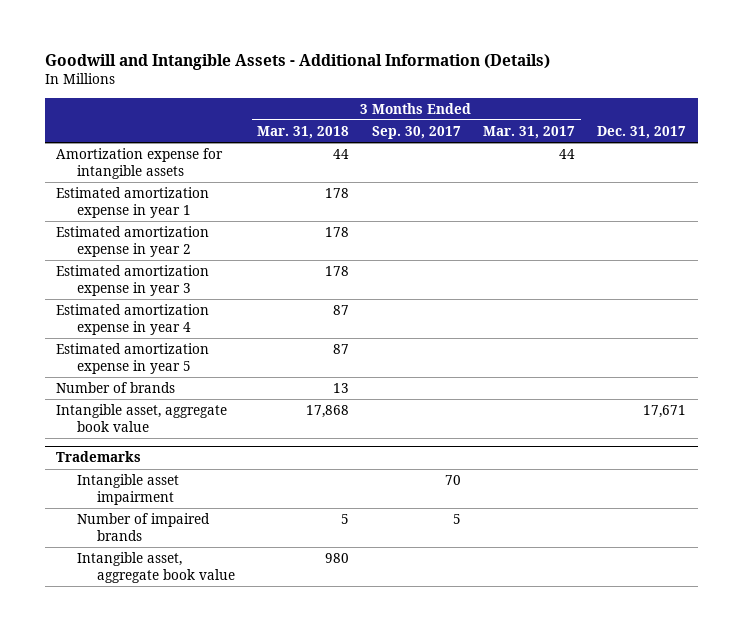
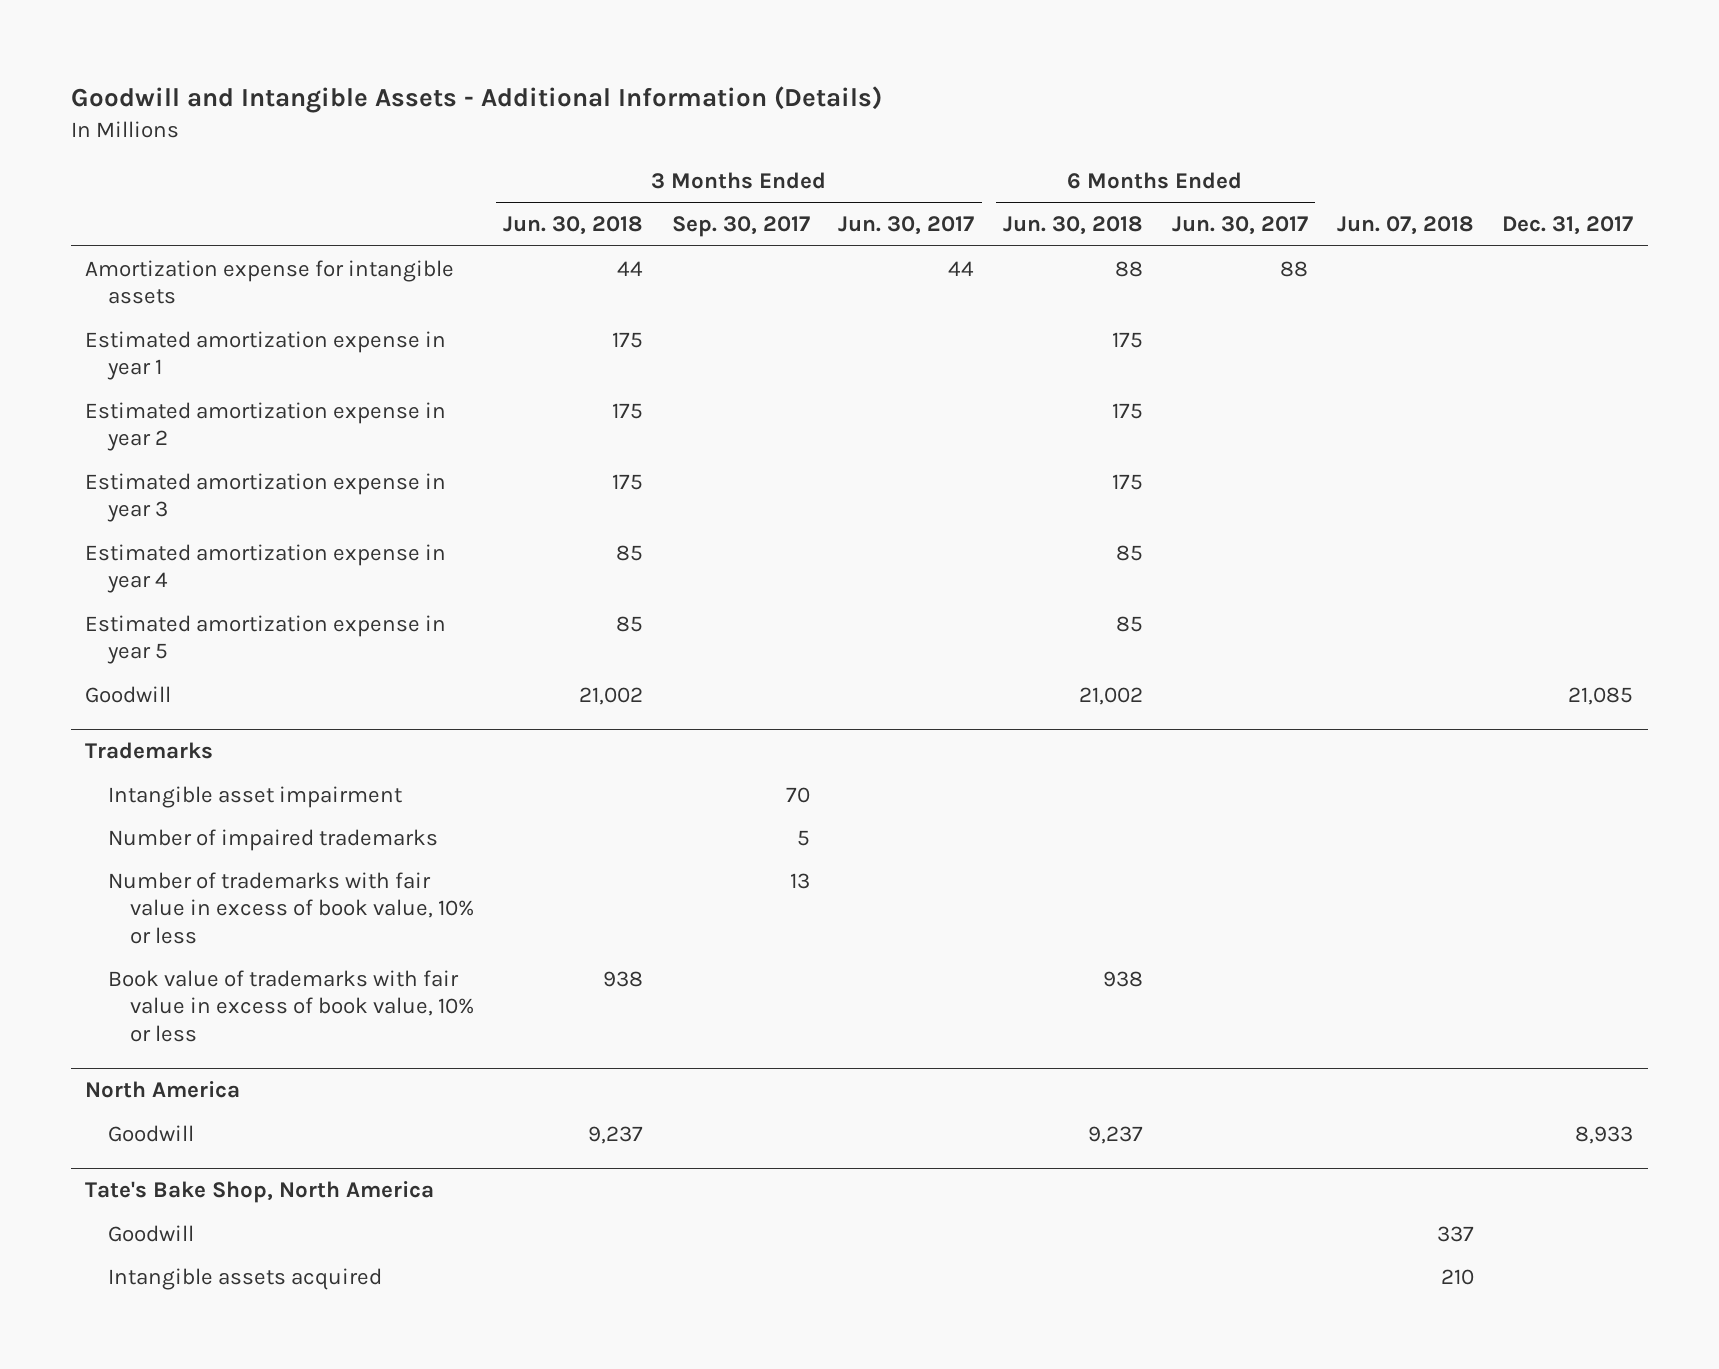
- | 3 Months Ended Mar. 31, 2018 | 3 Months Ended Sep. 30, 2017 | 3 Months Ended Mar. 31, 2017 | Dec. 31, 2017
+ | 3 Months Ended Jun. 30, 2018 | 3 Months Ended Sep. 30, 2017 | 3 Months Ended Jun. 30, 2017 | 6 Months Ended Jun. 30, 2018 | 6 Months Ended Jun. 30, 2017 | Jun. 07, 2018 | Dec. 31, 2017
- Number of brands | 13 | | |
- Intangible asset, aggregate book value | 17,868 | | | 17,671
+ Goodwill | 21,002 | | | 21,002 | | | 21,085
@ Trademarks
- Number of impaired brands | 5 | 5 | |
- Intangible asset, aggregate book value | 980 | | |
+ Number of impaired trademarks | | 5 | | | | |
+ Number of trademarks with fair value in excess of book value, 10% or less | | 13 | | | | |
+ Book value of trademarks with fair value in excess of book value, 10% or less | 938 | | | 938 | | |
+ North America
+ Goodwill | 9,237 | | | 9,237 | | | 8,933
+ Tate's Bake Shop, North America
+ Goodwill | | | | | | 337 |
+ Intangible assets acquired | | | | | | 210 |

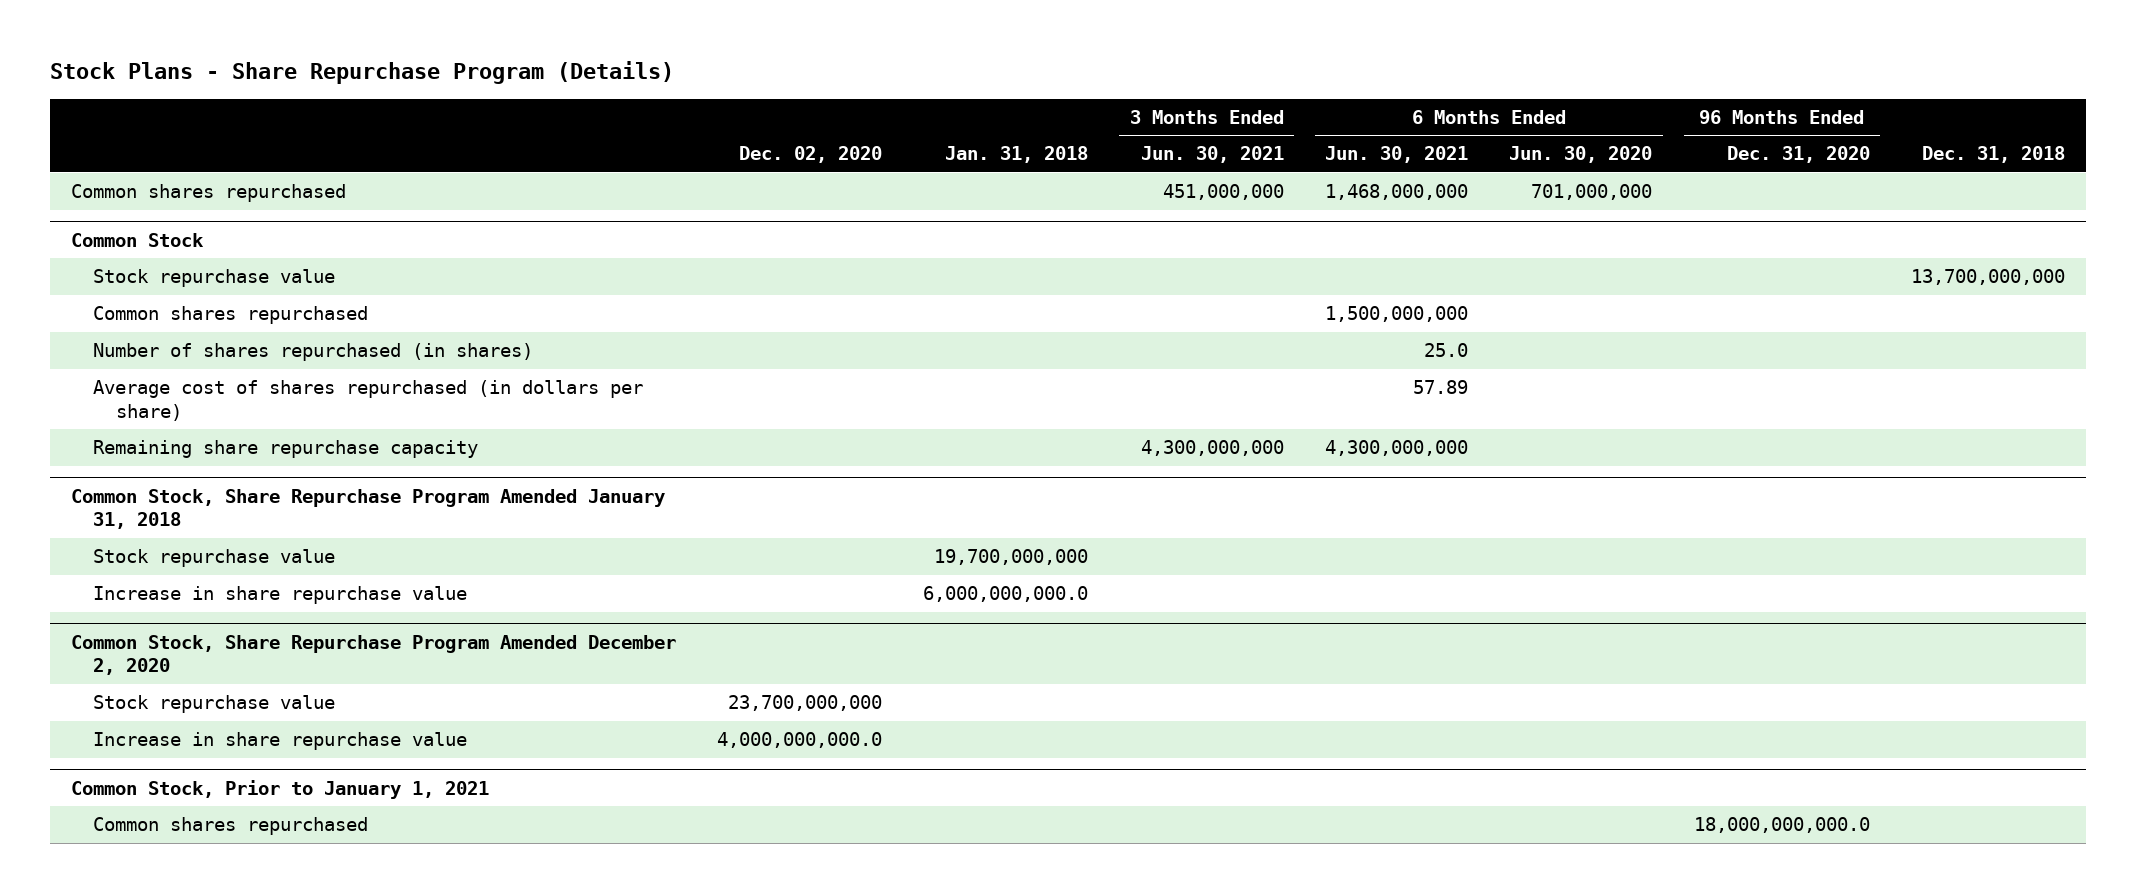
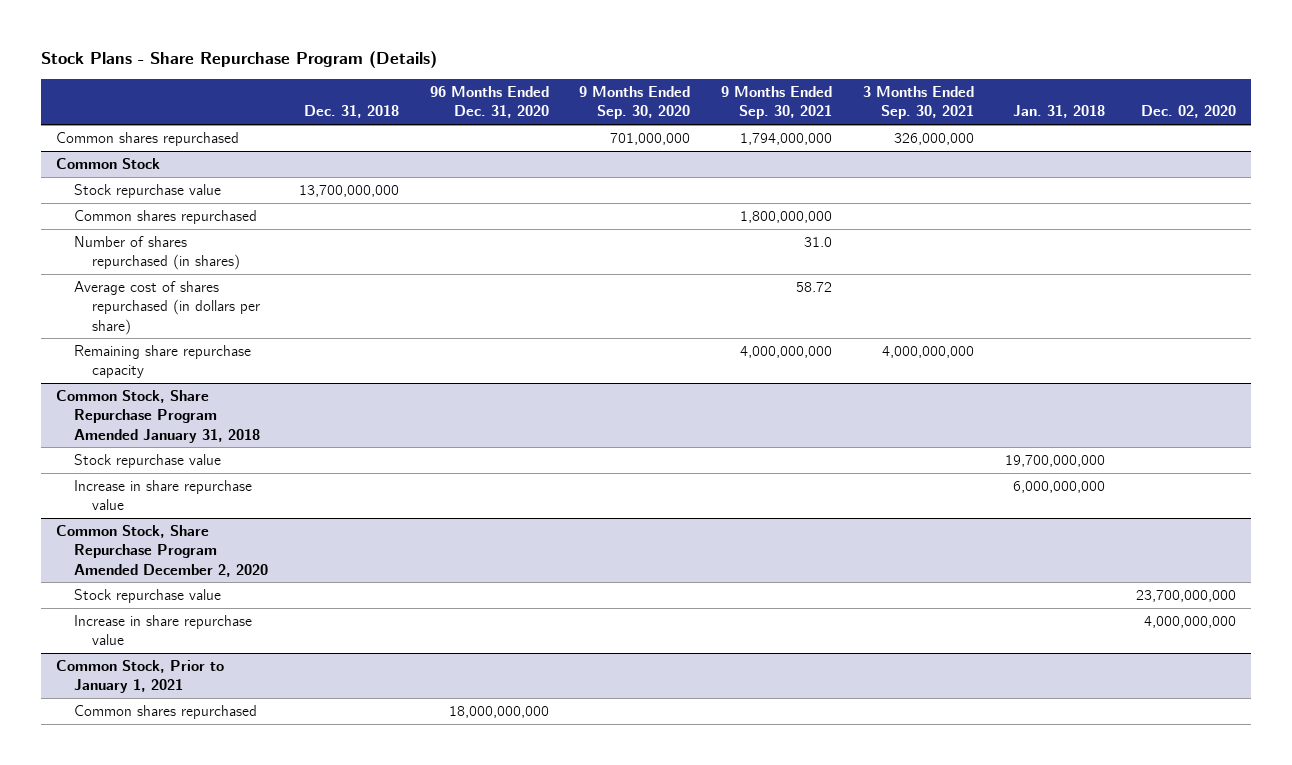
- | Dec. 02, 2020 | Jan. 31, 2018 | 3 Months Ended Jun. 30, 2021 | 6 Months Ended Jun. 30, 2021 | 6 Months Ended Jun. 30, 2020 | 96 Months Ended Dec. 31, 2020 | Dec. 31, 2018
+ | Dec. 31, 2018 | 96 Months Ended Dec. 31, 2020 | 9 Months Ended Sep. 30, 2020 | 9 Months Ended Sep. 30, 2021 | 3 Months Ended Sep. 30, 2021 | Jan. 31, 2018 | Dec. 02, 2020
@ Common Stock, Share Repurchase Program Amended January 31, 2018
- Increase in share repurchase value | | 6,000,000,000.0 | | | | |
+ Increase in share repurchase value | | | | | | 6,000,000,000 |
@ Common Stock, Share Repurchase Program Amended December 2, 2020
- Increase in share repurchase value | 4,000,000,000.0 | | | | | |
+ Increase in share repurchase value | | | | | | | 4,000,000,000
@ Common Stock, Prior to January 1, 2021
- Common shares repurchased | | | | | | 18,000,000,000.0 |
+ Common shares repurchased | | 18,000,000,000 | | | | |

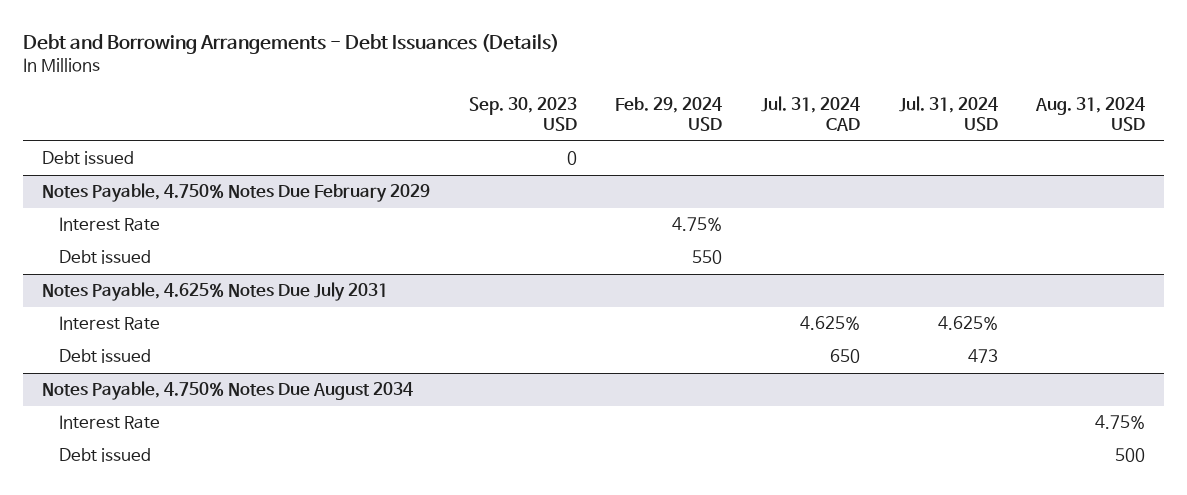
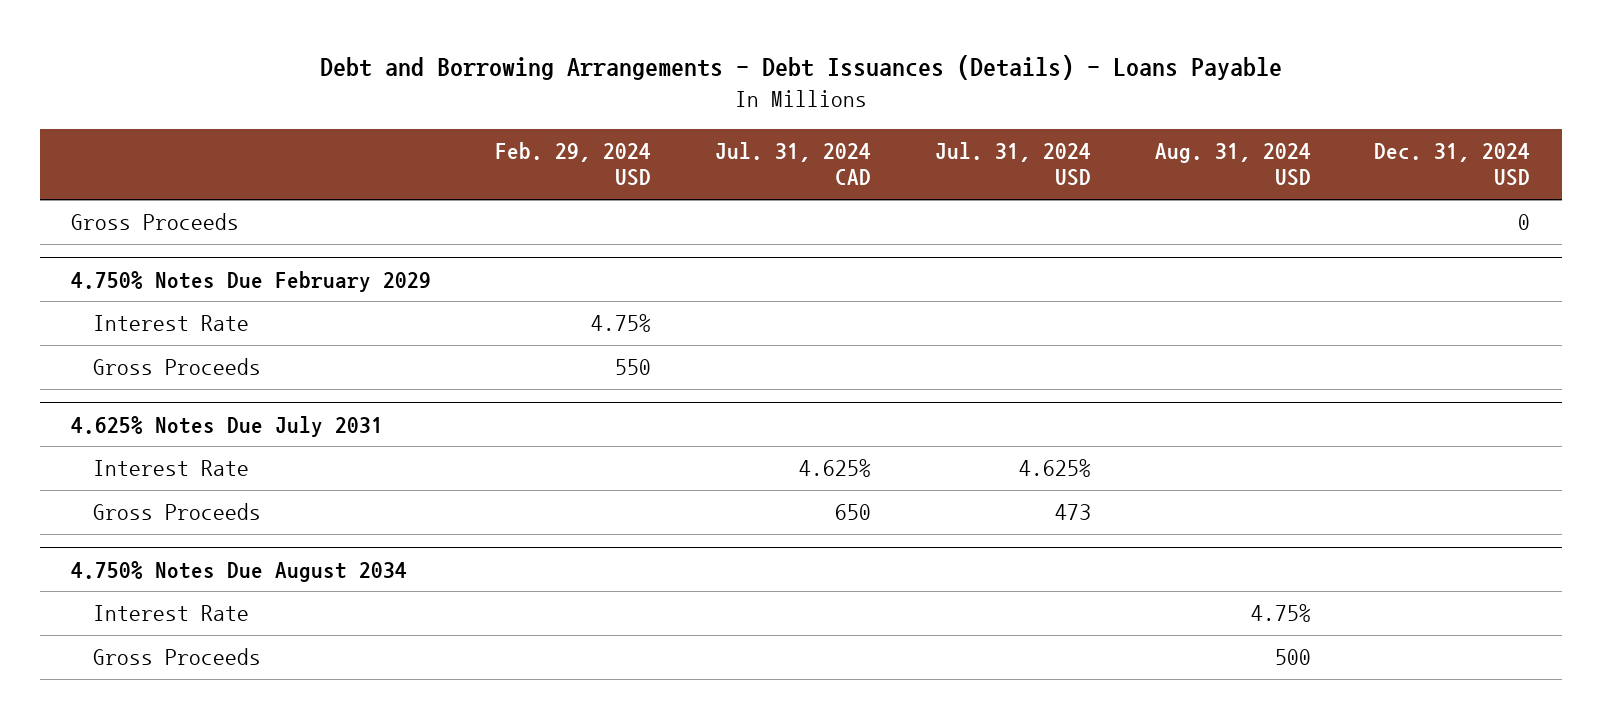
- Debt and Borrowing Arrangements - Debt Issuances (Details)
+ Debt and Borrowing Arrangements - Debt Issuances (Details) - Loans Payable
- | Sep. 30, 2023 USD | Feb. 29, 2024 USD | Jul. 31, 2024 CAD | Jul. 31, 2024 USD | Aug. 31, 2024 USD
+ | Feb. 29, 2024 USD | Jul. 31, 2024 CAD | Jul. 31, 2024 USD | Aug. 31, 2024 USD | Dec. 31, 2024 USD
- Debt issued | 0 | | | |
- Notes Payable, 4.750% Notes Due February 2029
+ Gross Proceeds | | | | | 0
+ 4.750% Notes Due February 2029
- Debt issued | | 550 | | |
- Notes Payable, 4.625% Notes Due July 2031
+ Gross Proceeds | 550 | | | |
+ 4.625% Notes Due July 2031
- Debt issued | | | 650 | 473 |
- Notes Payable, 4.750% Notes Due August 2034
+ Gross Proceeds | | 650 | 473 | |
+ 4.750% Notes Due August 2034
- Debt issued | | | | | 500
+ Gross Proceeds | | | | 500 |

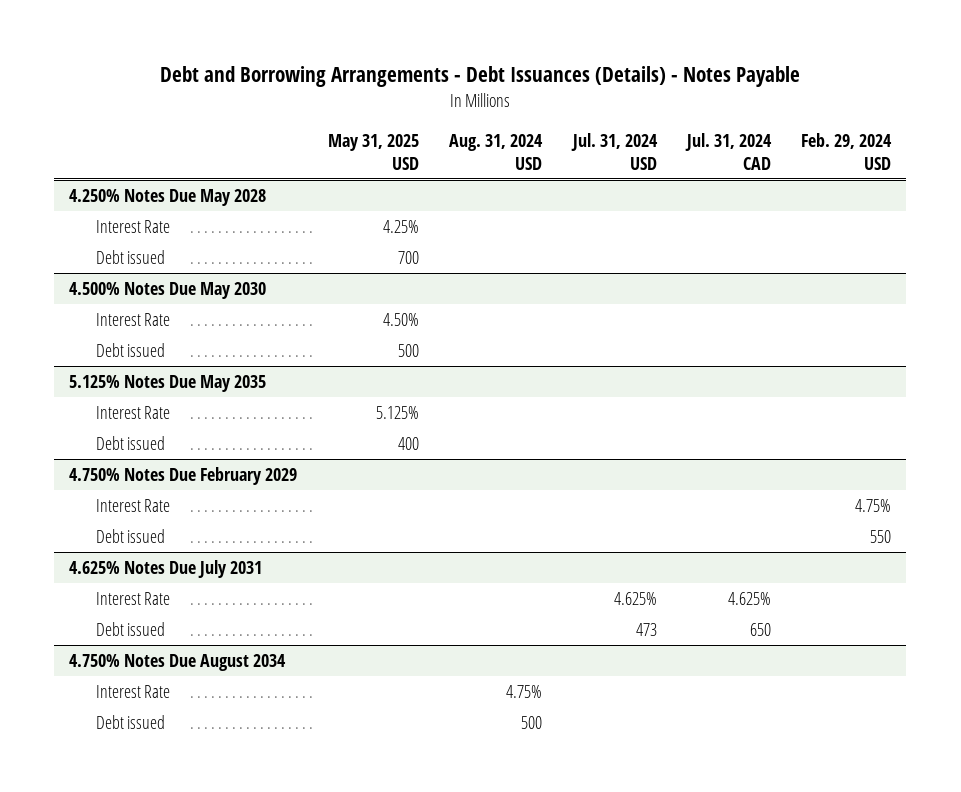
- Debt and Borrowing Arrangements - Debt Issuances (Details) - Loans Payable
+ Debt and Borrowing Arrangements - Debt Issuances (Details) - Notes Payable
- | Feb. 29, 2024 USD | Jul. 31, 2024 CAD | Jul. 31, 2024 USD | Aug. 31, 2024 USD | Dec. 31, 2024 USD
+ | May 31, 2025 USD | Aug. 31, 2024 USD | Jul. 31, 2024 USD | Jul. 31, 2024 CAD | Feb. 29, 2024 USD
- Gross Proceeds | | | | | 0
+ 4.250% Notes Due May 2028
+ Interest Rate | 4.25% | | | |
+ Debt issued | 700 | | | |
+ 4.500% Notes Due May 2030
+ Interest Rate | 4.50% | | | |
+ Debt issued | 500 | | | |
+ 5.125% Notes Due May 2035
+ Interest Rate | 5.125% | | | |
+ Debt issued | 400 | | | |
@ 4.750% Notes Due February 2029
- Gross Proceeds | 550 | | | |
+ Debt issued | | | | | 550
@ 4.625% Notes Due July 2031
- Gross Proceeds | | 650 | 473 | |
+ Debt issued | | | 473 | 650 |
@ 4.750% Notes Due August 2034
- Gross Proceeds | | | | 500 |
+ Debt issued | | 500 | | |

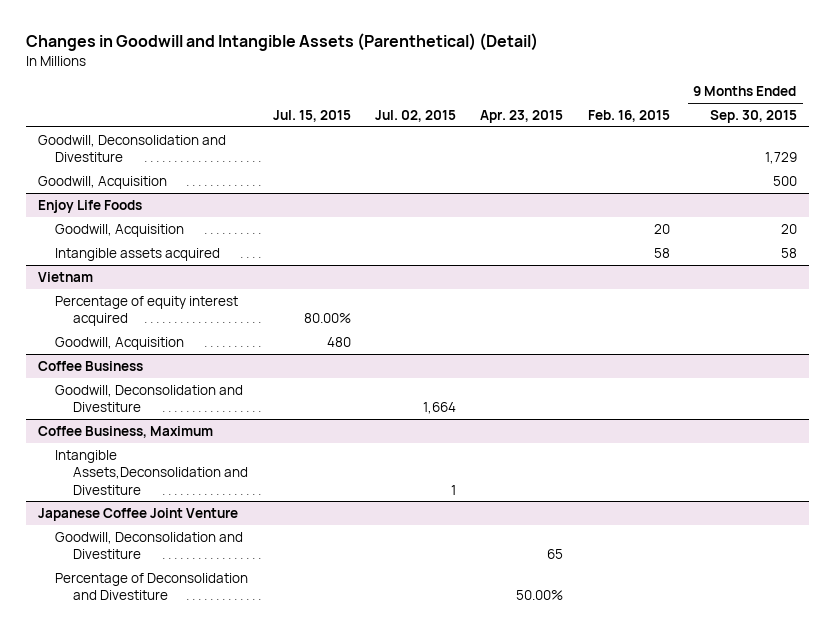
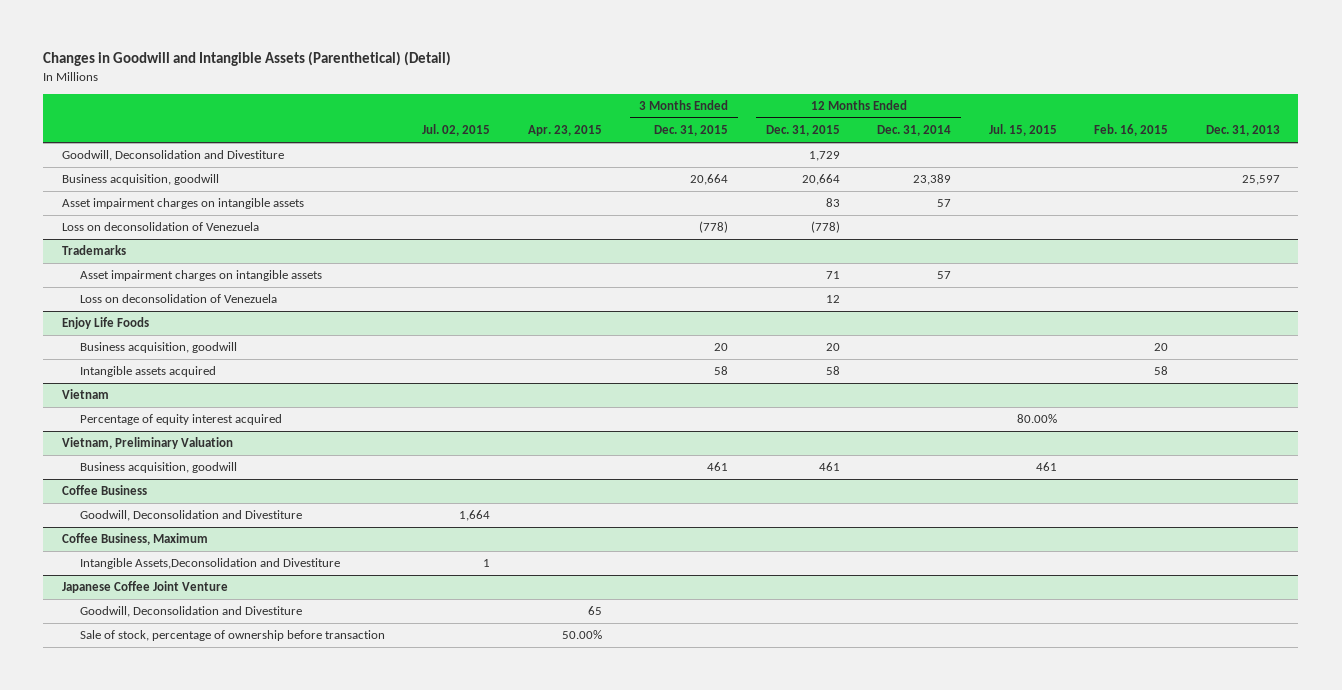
- | Jul. 15, 2015 | Jul. 02, 2015 | Apr. 23, 2015 | Feb. 16, 2015 | 9 Months Ended Sep. 30, 2015
+ | Jul. 02, 2015 | Apr. 23, 2015 | 3 Months Ended Dec. 31, 2015 | 12 Months Ended Dec. 31, 2015 | 12 Months Ended Dec. 31, 2014 | Jul. 15, 2015 | Feb. 16, 2015 | Dec. 31, 2013
- Goodwill, Acquisition | | | | | 500
+ Business acquisition, goodwill | | | 20,664 | 20,664 | 23,389 | | | 25,597
+ Asset impairment charges on intangible assets | | | | 83 | 57 | | |
+ Loss on deconsolidation of Venezuela | | | (778) | (778) | | | |
+ Trademarks
+ Asset impairment charges on intangible assets | | | | 71 | 57 | | |
+ Loss on deconsolidation of Venezuela | | | | 12 | | | |
@ Enjoy Life Foods
- Goodwill, Acquisition | | | | 20 | 20
+ Business acquisition, goodwill | | | 20 | 20 | | | 20 |
@ Vietnam
- Goodwill, Acquisition | 480 | | | |
+ Vietnam, Preliminary Valuation
+ Business acquisition, goodwill | | | 461 | 461 | | 461 | |
@ Japanese Coffee Joint Venture
- Percentage of Deconsolidation and Divestiture | | | 50.00% | |
+ Sale of stock, percentage of ownership before transaction | | 50.00% | | | | | |

